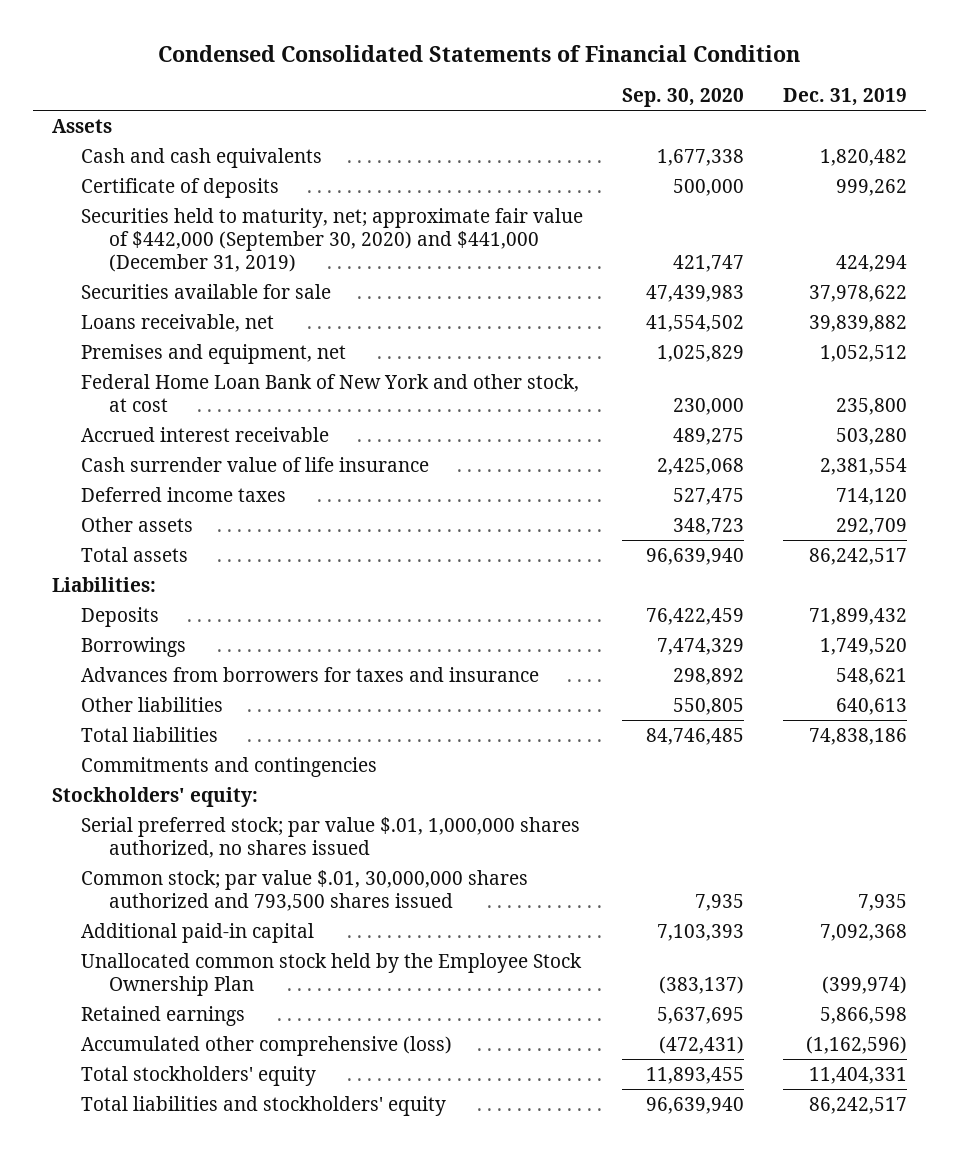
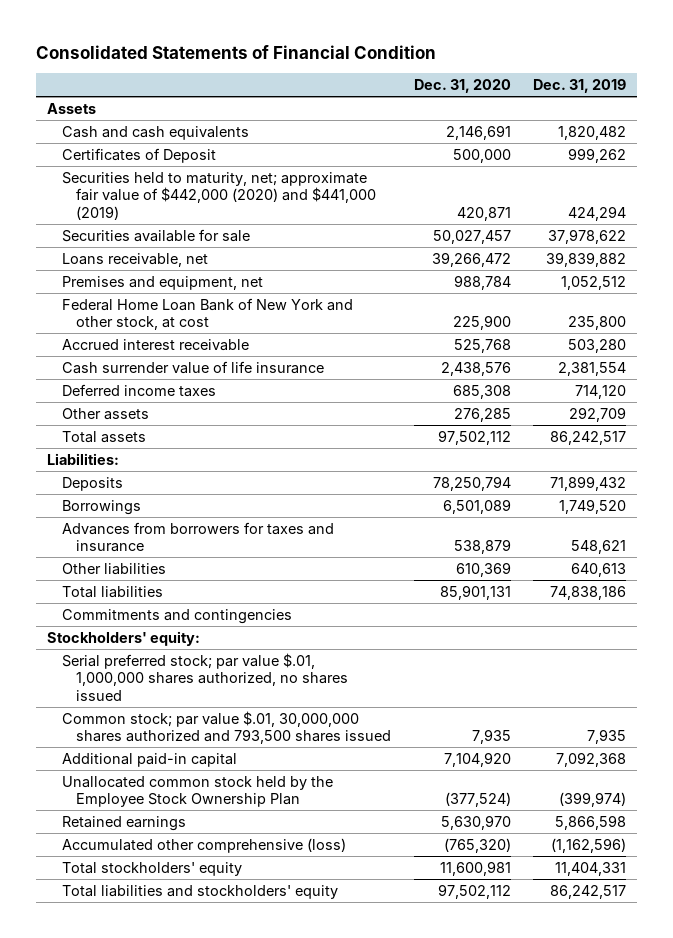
- Condensed Consolidated Statements of Financial Condition
+ Consolidated Statements of Financial Condition
- | Sep. 30, 2020 | Dec. 31, 2019
+ | Dec. 31, 2020 | Dec. 31, 2019
- Certificate of deposits | 500,000 | 999,262
- Securities held to maturity, net; approximate fair value of $442,000 (September 30, 2020) and $441,000 (December 31, 2019) | 421,747 | 424,294
+ Certificates of Deposit | 500,000 | 999,262
+ Securities held to maturity, net; approximate fair value of $442,000 (2020) and $441,000 (2019) | 420,871 | 424,294

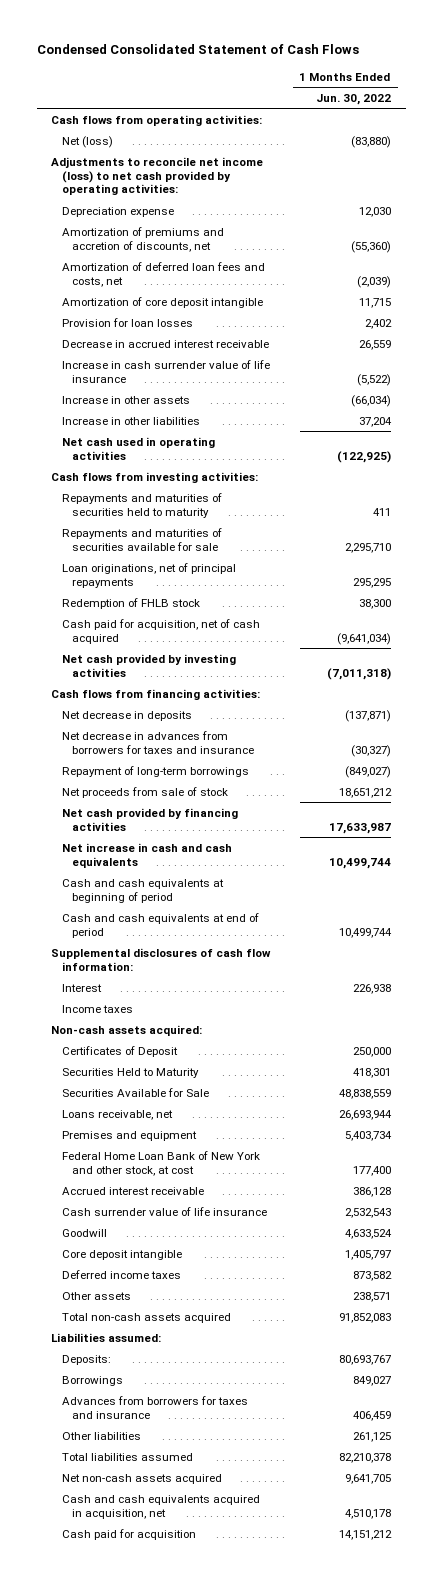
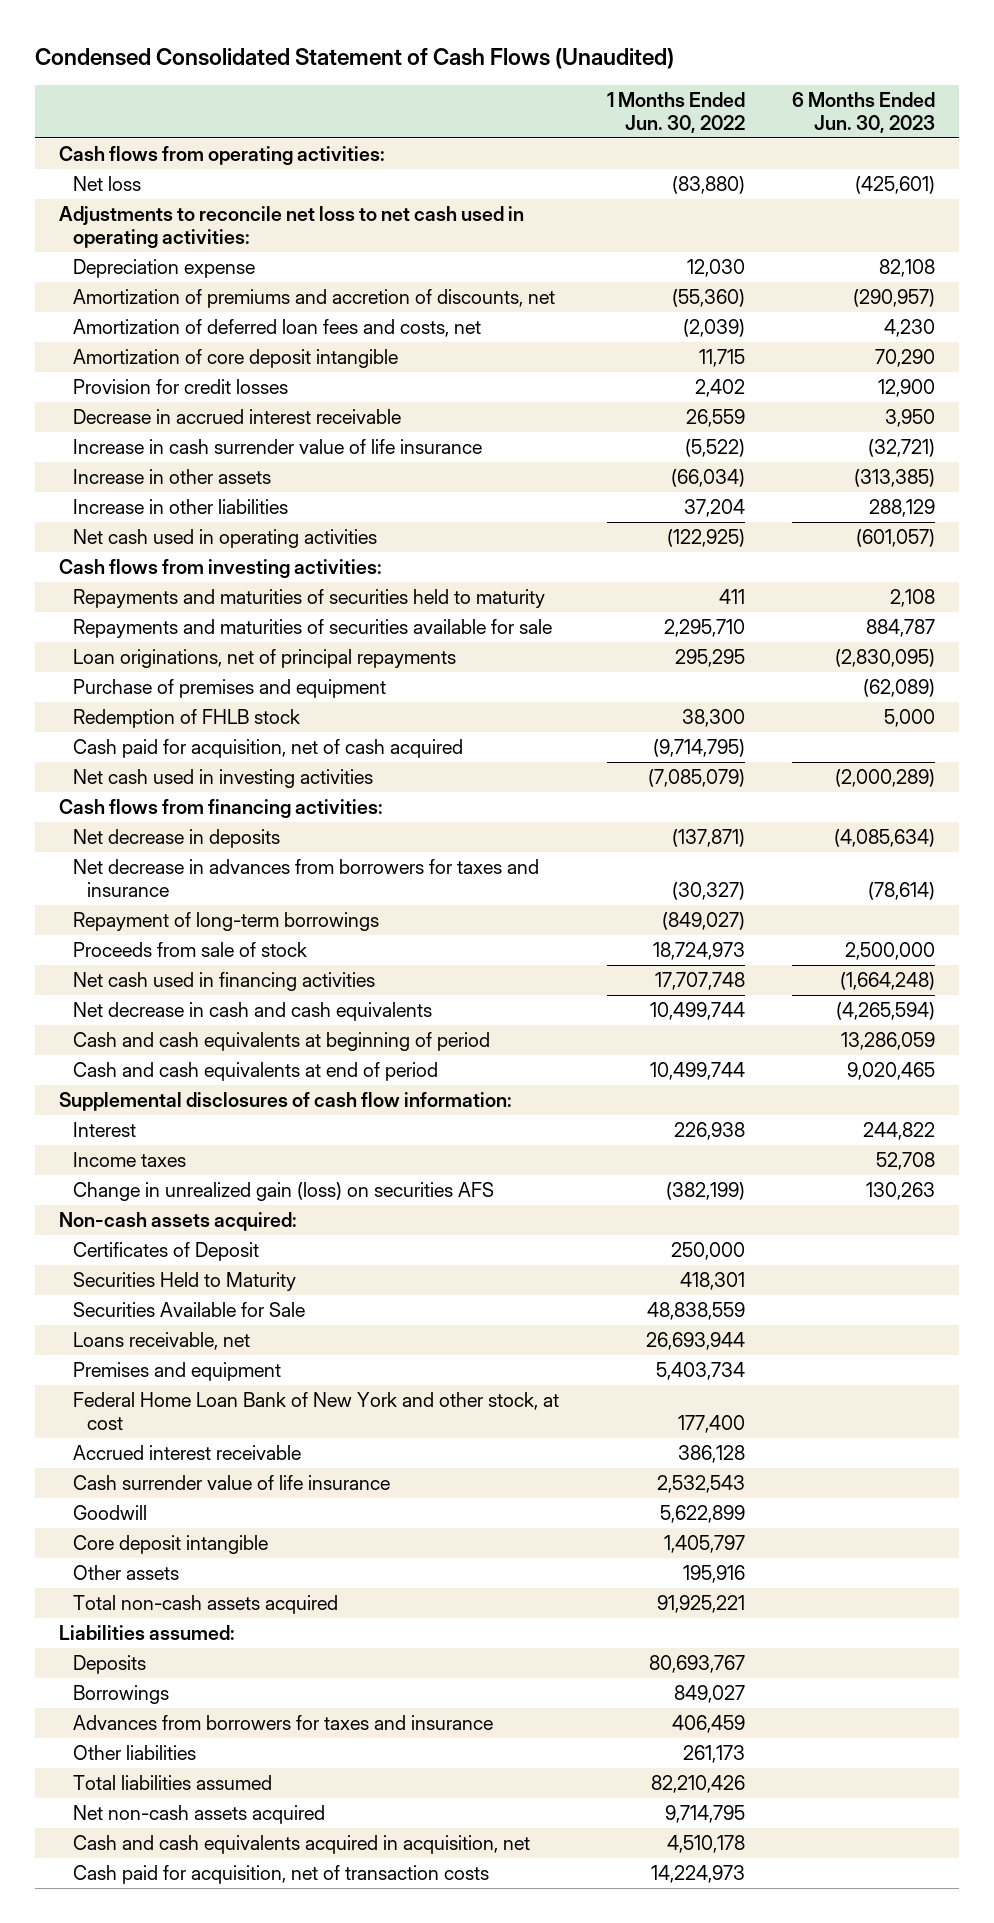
- Condensed Consolidated Statement of Cash Flows
+ Condensed Consolidated Statement of Cash Flows (Unaudited)
- | 1 Months Ended Jun. 30, 2022
+ | 1 Months Ended Jun. 30, 2022 | 6 Months Ended Jun. 30, 2023
- Net (loss) | (83,880)
- Adjustments to reconcile net income (loss) to net cash provided by operating activities:
+ Net loss | (83,880) | (425,601)
+ Adjustments to reconcile net loss to net cash used in operating activities:
- Provision for loan losses | 2,402
+ Provision for credit losses | 2,402 | 12,900
+ Purchase of premises and equipment | | (62,089)
- Cash paid for acquisition, net of cash acquired | (9,641,034)
- Net cash provided by investing activities | (7,011,318)
+ Cash paid for acquisition, net of cash acquired | (9,714,795) |
+ Net cash used in investing activities | (7,085,079) | (2,000,289)
- Net proceeds from sale of stock | 18,651,212
- Net cash provided by financing activities | 17,633,987
- Net increase in cash and cash equivalents | 10,499,744
+ Proceeds from sale of stock | 18,724,973 | 2,500,000
+ Net cash used in financing activities | 17,707,748 | (1,664,248)
+ Net decrease in cash and cash equivalents | 10,499,744 | (4,265,594)
+ Change in unrealized gain (loss) on securities AFS | (382,199) | 130,263
- Goodwill | 4,633,524
+ Goodwill | 5,622,899 |
- Deferred income taxes | 873,582
- Other assets | 238,571
- Total non-cash assets acquired | 91,852,083
+ Other assets | 195,916 |
+ Total non-cash assets acquired | 91,925,221 |
- Deposits: | 80,693,767
+ Deposits | 80,693,767 |
- Other liabilities | 261,125
- Total liabilities assumed | 82,210,378
- Net non-cash assets acquired | 9,641,705
+ Other liabilities | 261,173 |
+ Total liabilities assumed | 82,210,426 |
+ Net non-cash assets acquired | 9,714,795 |
- Cash paid for acquisition | 14,151,212
+ Cash paid for acquisition, net of transaction costs | 14,224,973 |

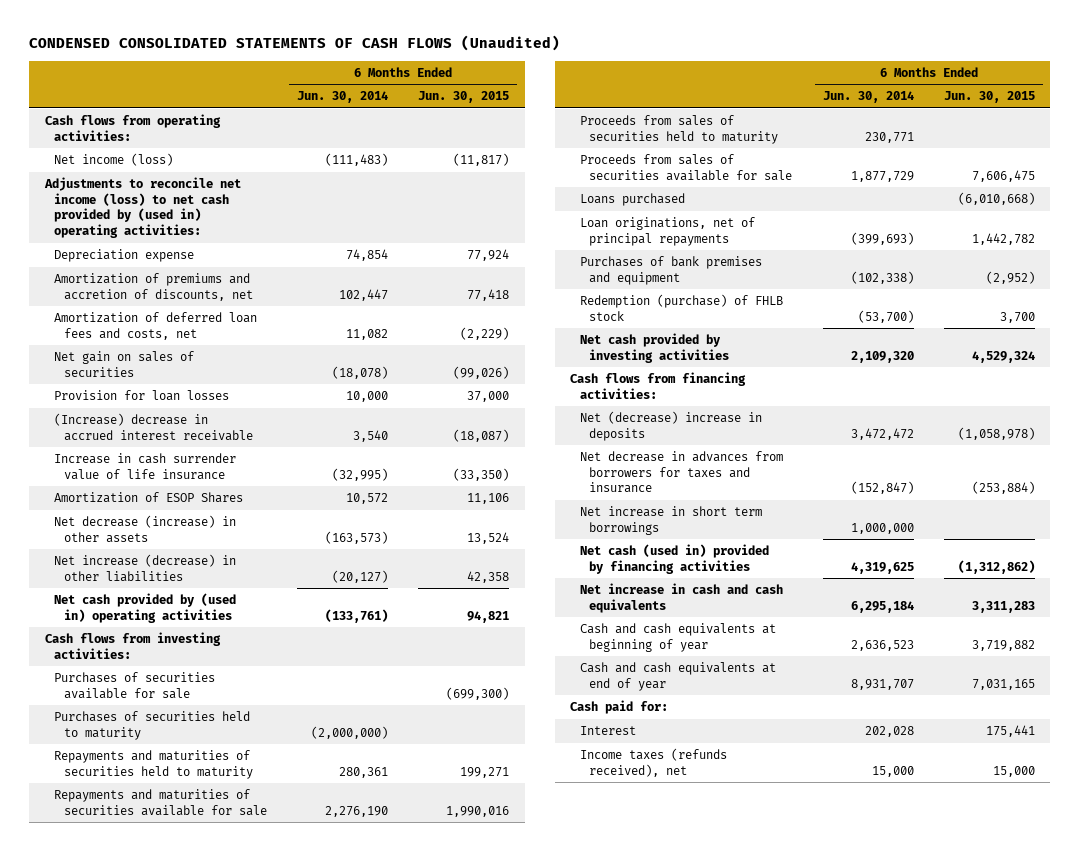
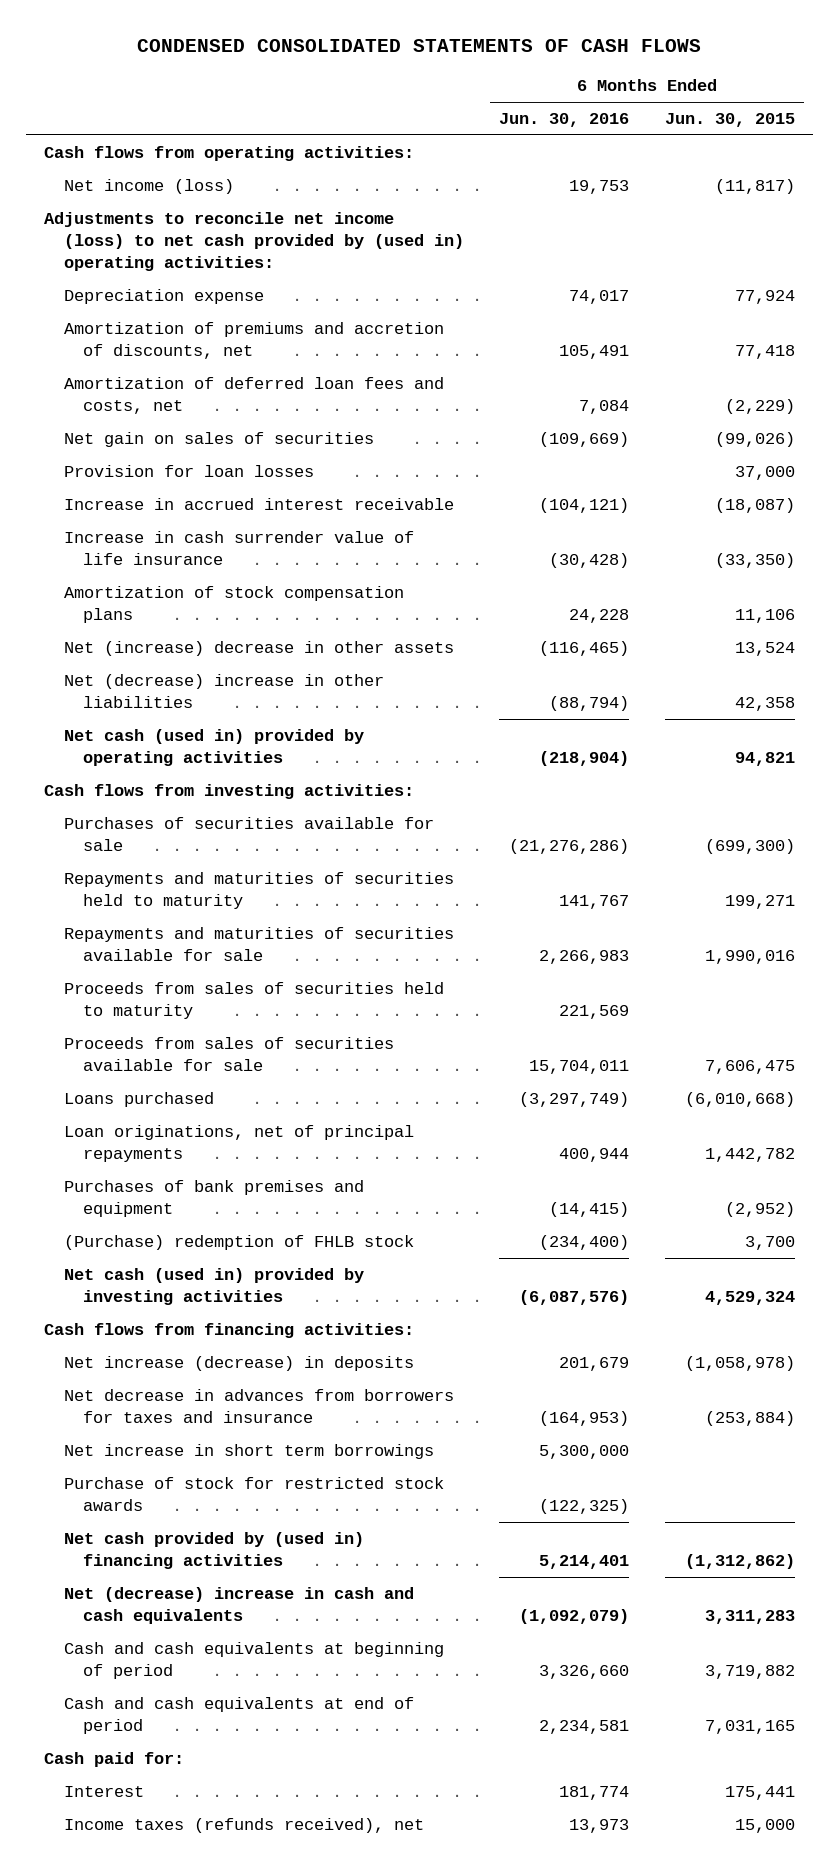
- CONDENSED CONSOLIDATED STATEMENTS OF CASH FLOWS (Unaudited)
+ CONDENSED CONSOLIDATED STATEMENTS OF CASH FLOWS
- | 6 Months Ended Jun. 30, 2014 | 6 Months Ended Jun. 30, 2015
+ | 6 Months Ended Jun. 30, 2016 | 6 Months Ended Jun. 30, 2015
- (Increase) decrease in accrued interest receivable | 3,540 | (18,087)
+ Increase in accrued interest receivable | (104,121) | (18,087)
- Amortization of ESOP Shares | 10,572 | 11,106
- Net decrease (increase) in other assets | (163,573) | 13,524
- Net increase (decrease) in other liabilities | (20,127) | 42,358
- Net cash provided by (used in) operating activities | (133,761) | 94,821
+ Amortization of stock compensation plans | 24,228 | 11,106
+ Net (increase) decrease in other assets | (116,465) | 13,524
+ Net (decrease) increase in other liabilities | (88,794) | 42,358
+ Net cash (used in) provided by operating activities | (218,904) | 94,821
- Purchases of securities held to maturity | (2,000,000) |
- Redemption (purchase) of FHLB stock | (53,700) | 3,700
- Net cash provided by investing activities | 2,109,320 | 4,529,324
+ (Purchase) redemption of FHLB stock | (234,400) | 3,700
+ Net cash (used in) provided by investing activities | (6,087,576) | 4,529,324
- Net (decrease) increase in deposits | 3,472,472 | (1,058,978)
+ Net increase (decrease) in deposits | 201,679 | (1,058,978)
- Net cash (used in) provided by financing activities | 4,319,625 | (1,312,862)
- Net increase in cash and cash equivalents | 6,295,184 | 3,311,283
- Cash and cash equivalents at beginning of year | 2,636,523 | 3,719,882
- Cash and cash equivalents at end of year | 8,931,707 | 7,031,165
+ Purchase of stock for restricted stock awards | (122,325) |
+ Net cash provided by (used in) financing activities | 5,214,401 | (1,312,862)
+ Net (decrease) increase in cash and cash equivalents | (1,092,079) | 3,311,283
+ Cash and cash equivalents at beginning of period | 3,326,660 | 3,719,882
+ Cash and cash equivalents at end of period | 2,234,581 | 7,031,165

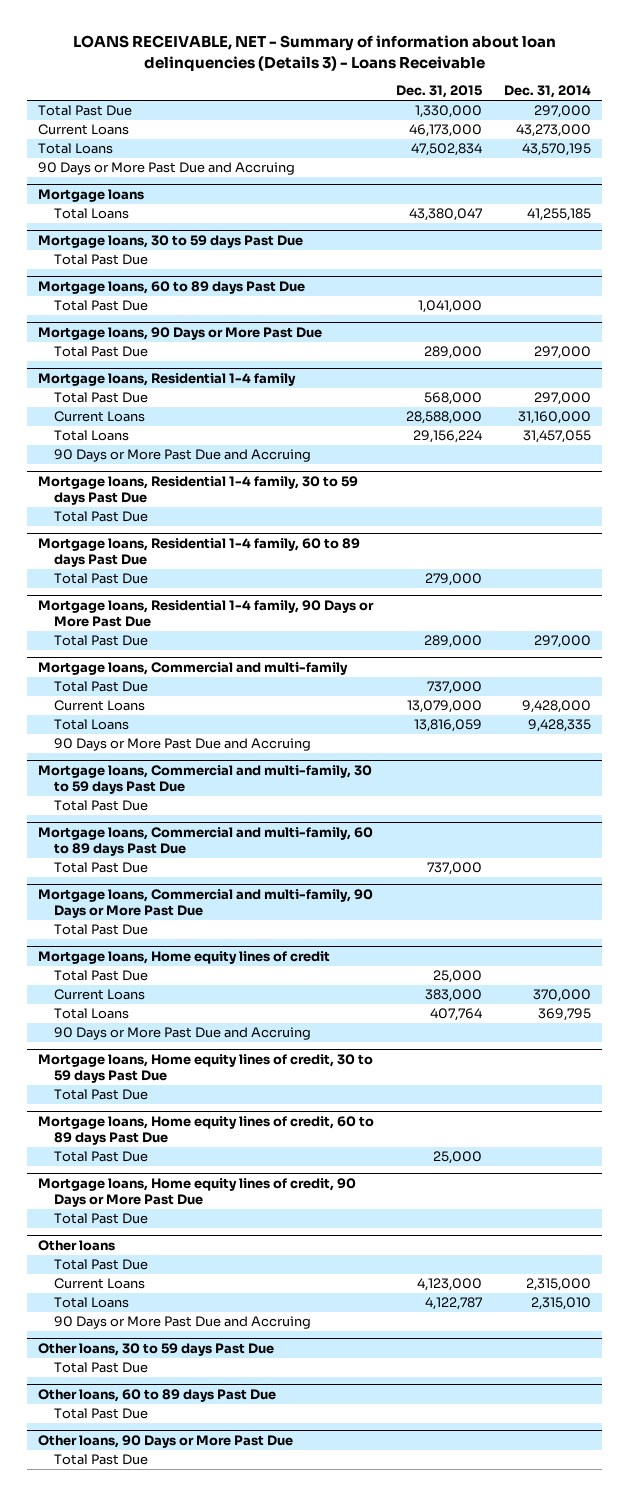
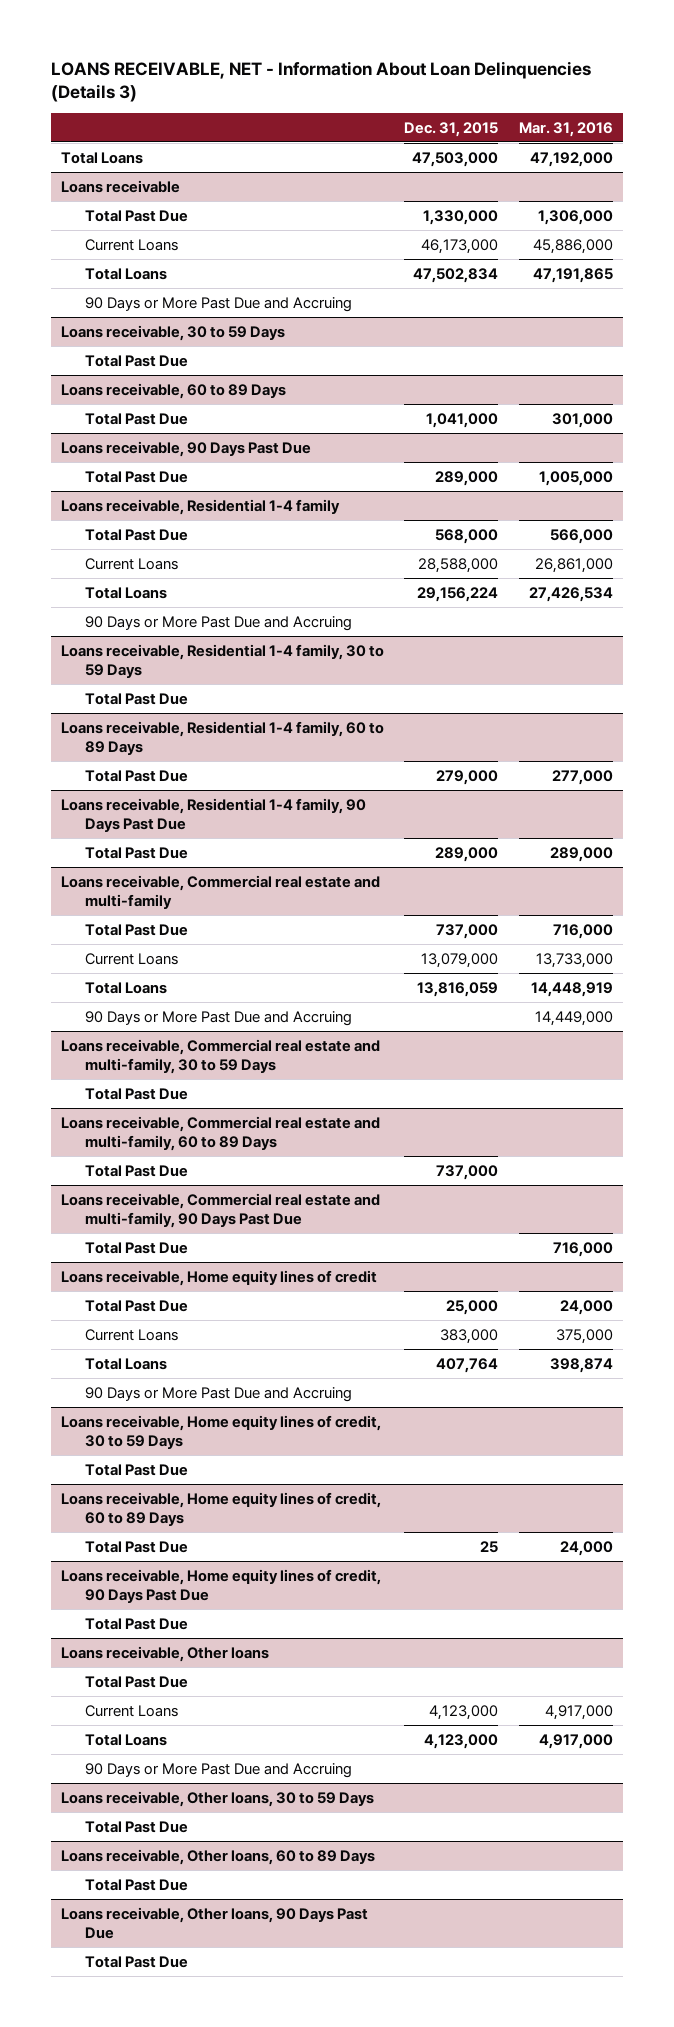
- LOANS RECEIVABLE, NET - Summary of information about loan delinquencies (Details 3) - Loans Receivable
+ LOANS RECEIVABLE, NET - Information About Loan Delinquencies (Details 3)
- | Dec. 31, 2015 | Dec. 31, 2014
+ | Dec. 31, 2015 | Mar. 31, 2016
+ Total Loans | 47,503,000 | 47,192,000
+ Loans receivable
- Mortgage loans
- Total Loans | 43,380,047 | 41,255,185
- Mortgage loans, 30 to 59 days Past Due
+ Loans receivable, 30 to 59 Days
- Mortgage loans, 60 to 89 days Past Due
+ Loans receivable, 60 to 89 Days
- Mortgage loans, 90 Days or More Past Due
+ Loans receivable, 90 Days Past Due
- Mortgage loans, Residential 1-4 family
+ Loans receivable, Residential 1-4 family
- Mortgage loans, Residential 1-4 family, 30 to 59 days Past Due
+ Loans receivable, Residential 1-4 family, 30 to 59 Days
- Mortgage loans, Residential 1-4 family, 60 to 89 days Past Due
+ Loans receivable, Residential 1-4 family, 60 to 89 Days
- Mortgage loans, Residential 1-4 family, 90 Days or More Past Due
+ Loans receivable, Residential 1-4 family, 90 Days Past Due
- Mortgage loans, Commercial and multi-family
+ Loans receivable, Commercial real estate and multi-family
- Mortgage loans, Commercial and multi-family, 30 to 59 days Past Due
+ Loans receivable, Commercial real estate and multi-family, 30 to 59 Days
- Mortgage loans, Commercial and multi-family, 60 to 89 days Past Due
+ Loans receivable, Commercial real estate and multi-family, 60 to 89 Days
- Mortgage loans, Commercial and multi-family, 90 Days or More Past Due
+ Loans receivable, Commercial real estate and multi-family, 90 Days Past Due
- Mortgage loans, Home equity lines of credit
+ Loans receivable, Home equity lines of credit
- Mortgage loans, Home equity lines of credit, 30 to 59 days Past Due
+ Loans receivable, Home equity lines of credit, 30 to 59 Days
- Mortgage loans, Home equity lines of credit, 60 to 89 days Past Due
- Total Past Due | 25,000 |
- Mortgage loans, Home equity lines of credit, 90 Days or More Past Due
+ Loans receivable, Home equity lines of credit, 60 to 89 Days
+ Total Past Due | 25 | 24,000
+ Loans receivable, Home equity lines of credit, 90 Days Past Due
- Other loans
+ Loans receivable, Other loans
- Total Loans | 4,122,787 | 2,315,010
+ Total Loans | 4,123,000 | 4,917,000
- Other loans, 30 to 59 days Past Due
+ Loans receivable, Other loans, 30 to 59 Days
- Other loans, 60 to 89 days Past Due
+ Loans receivable, Other loans, 60 to 89 Days
- Other loans, 90 Days or More Past Due
+ Loans receivable, Other loans, 90 Days Past Due

